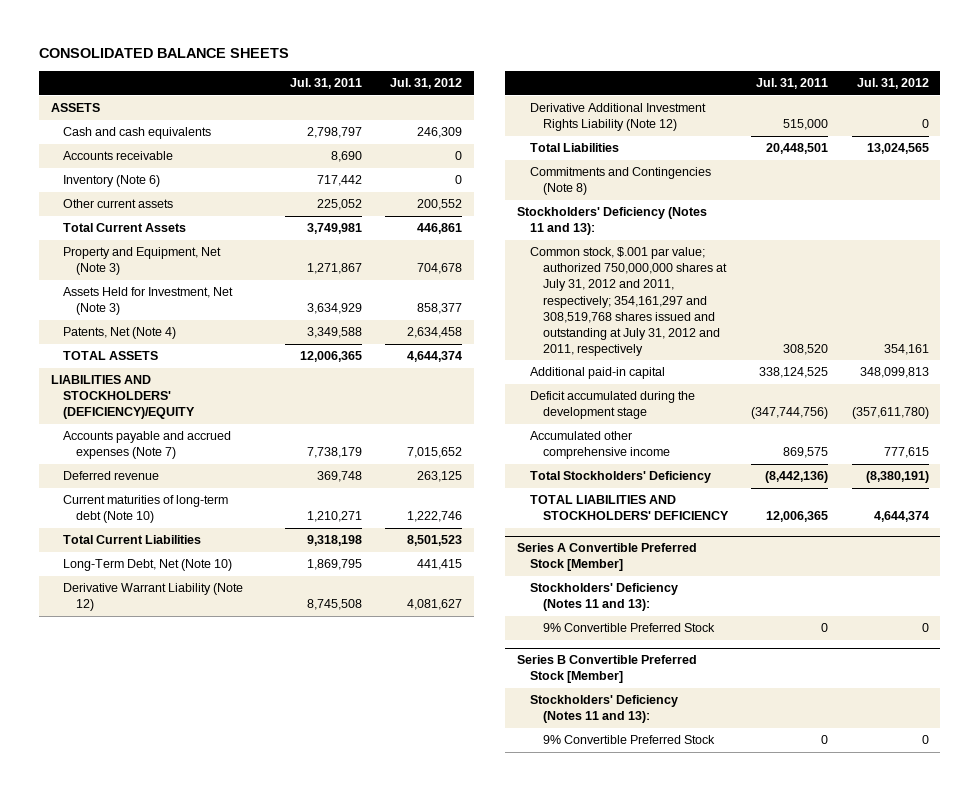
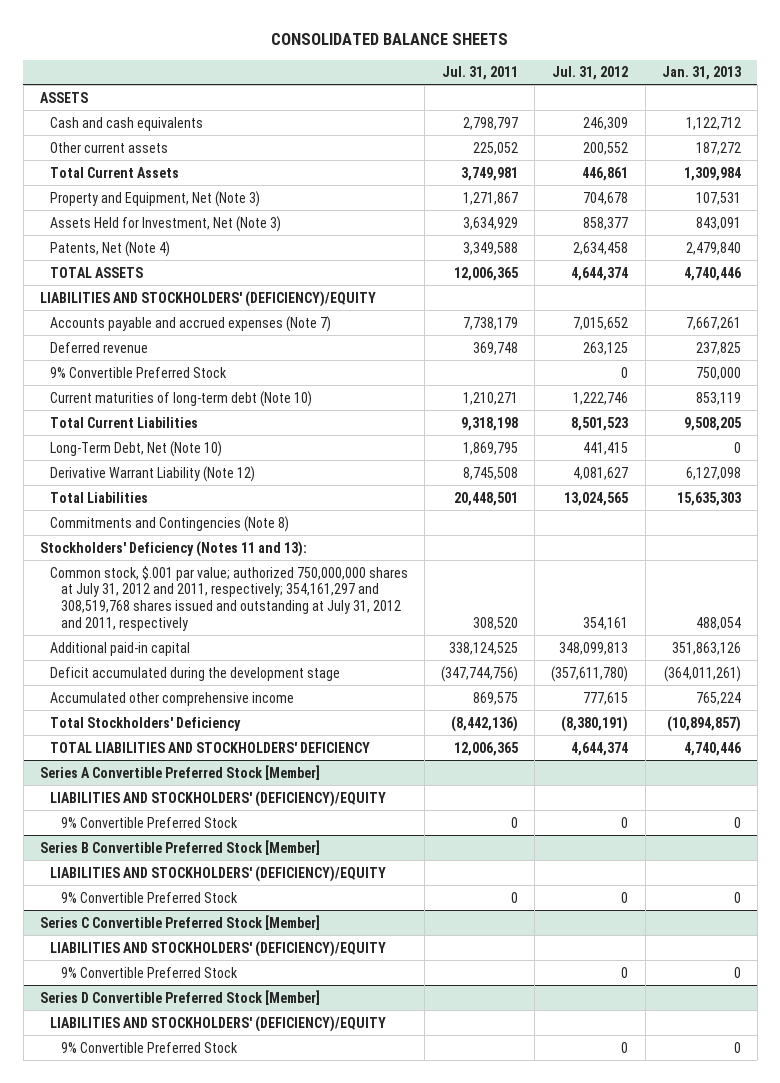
- | Jul. 31, 2011 | Jul. 31, 2012
+ | Jul. 31, 2011 | Jul. 31, 2012 | Jan. 31, 2013
- Accounts receivable | 8,690 | 0
- Inventory (Note 6) | 717,442 | 0
+ 9% Convertible Preferred Stock | | 0 | 750,000
- Derivative Additional Investment Rights Liability (Note 12) | 515,000 | 0
@ Series A Convertible Preferred Stock [Member]
- Stockholders' Deficiency (Notes 11 and 13):
+ LIABILITIES AND STOCKHOLDERS' (DEFICIENCY)/EQUITY
@ Series B Convertible Preferred Stock [Member]
- Stockholders' Deficiency (Notes 11 and 13):
+ LIABILITIES AND STOCKHOLDERS' (DEFICIENCY)/EQUITY
+ Series C Convertible Preferred Stock [Member]
+ LIABILITIES AND STOCKHOLDERS' (DEFICIENCY)/EQUITY
+ 9% Convertible Preferred Stock | | 0 | 0
+ Series D Convertible Preferred Stock [Member]
+ LIABILITIES AND STOCKHOLDERS' (DEFICIENCY)/EQUITY
+ 9% Convertible Preferred Stock | | 0 | 0

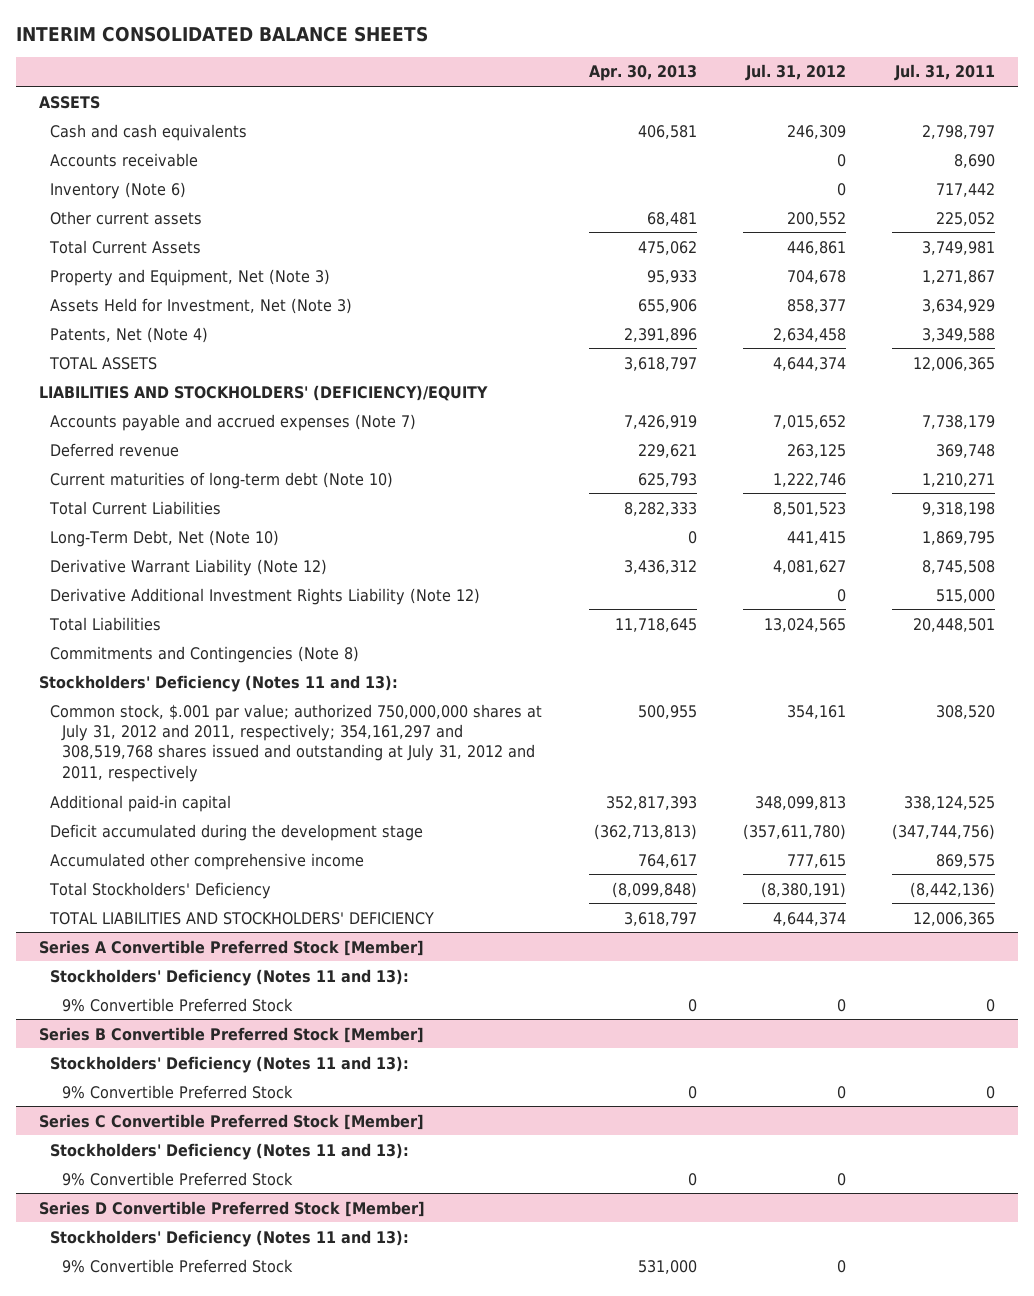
- CONSOLIDATED BALANCE SHEETS
+ INTERIM CONSOLIDATED BALANCE SHEETS
- | Jul. 31, 2011 | Jul. 31, 2012 | Jan. 31, 2013
+ | Apr. 30, 2013 | Jul. 31, 2012 | Jul. 31, 2011
+ Accounts receivable | | 0 | 8,690
+ Inventory (Note 6) | | 0 | 717,442
- 9% Convertible Preferred Stock | | 0 | 750,000
+ Derivative Additional Investment Rights Liability (Note 12) | | 0 | 515,000
@ Series A Convertible Preferred Stock [Member]
- LIABILITIES AND STOCKHOLDERS' (DEFICIENCY)/EQUITY
+ Stockholders' Deficiency (Notes 11 and 13):
@ Series B Convertible Preferred Stock [Member]
- LIABILITIES AND STOCKHOLDERS' (DEFICIENCY)/EQUITY
+ Stockholders' Deficiency (Notes 11 and 13):
@ Series C Convertible Preferred Stock [Member]
- LIABILITIES AND STOCKHOLDERS' (DEFICIENCY)/EQUITY
+ Stockholders' Deficiency (Notes 11 and 13):
@ Series D Convertible Preferred Stock [Member]
- LIABILITIES AND STOCKHOLDERS' (DEFICIENCY)/EQUITY
+ Stockholders' Deficiency (Notes 11 and 13):

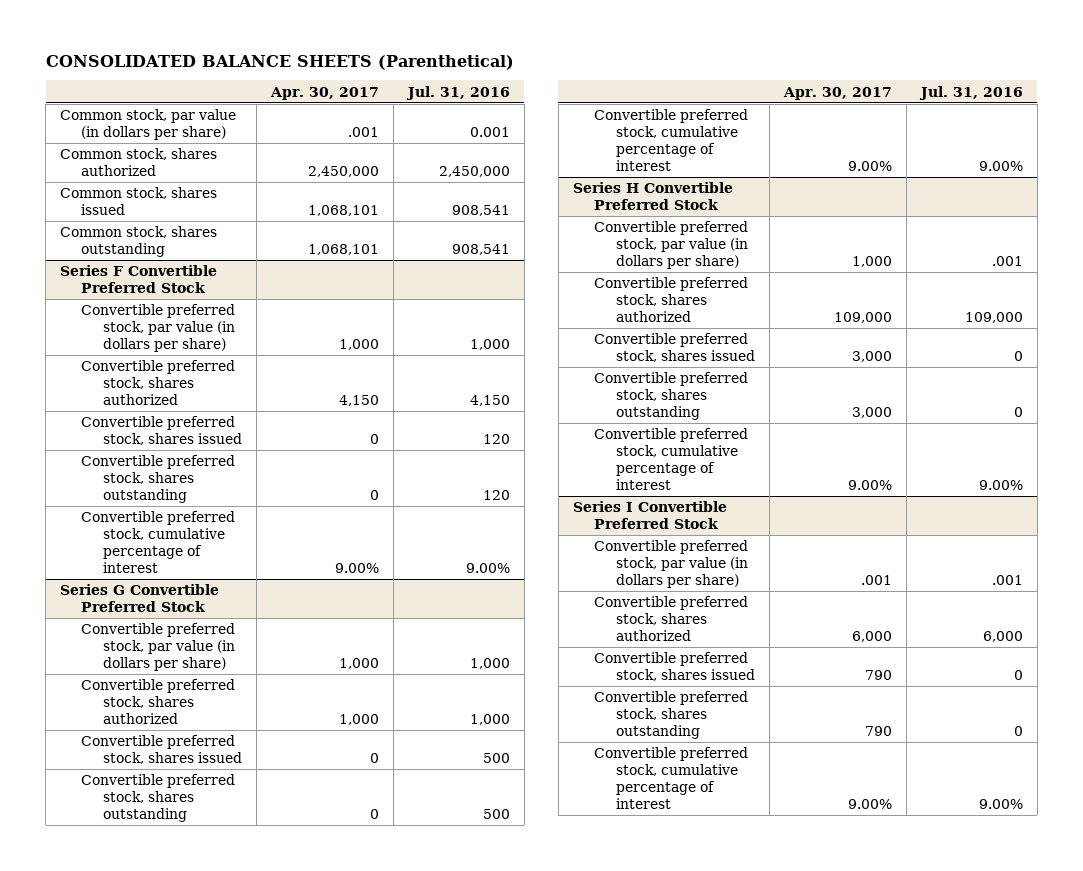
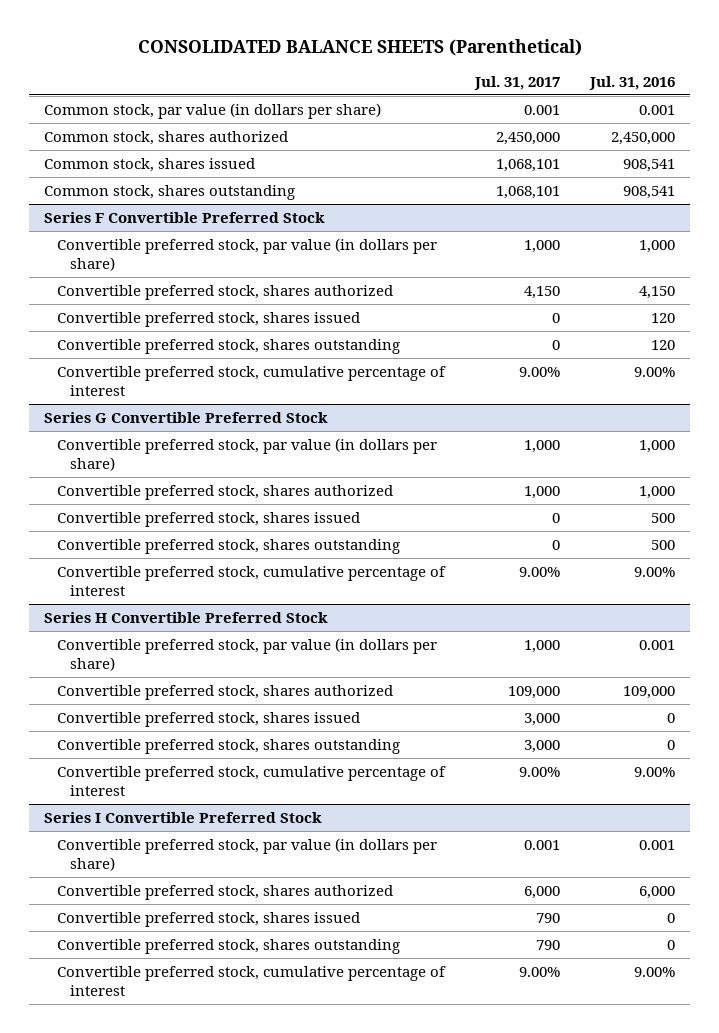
- | Apr. 30, 2017 | Jul. 31, 2016
+ | Jul. 31, 2017 | Jul. 31, 2016
@ Series H Convertible Preferred Stock
- Convertible preferred stock, par value (in dollars per share) | 1,000 | .001
+ Convertible preferred stock, par value (in dollars per share) | 1,000 | 0.001
@ Series I Convertible Preferred Stock
- Convertible preferred stock, par value (in dollars per share) | .001 | .001
+ Convertible preferred stock, par value (in dollars per share) | 0.001 | 0.001

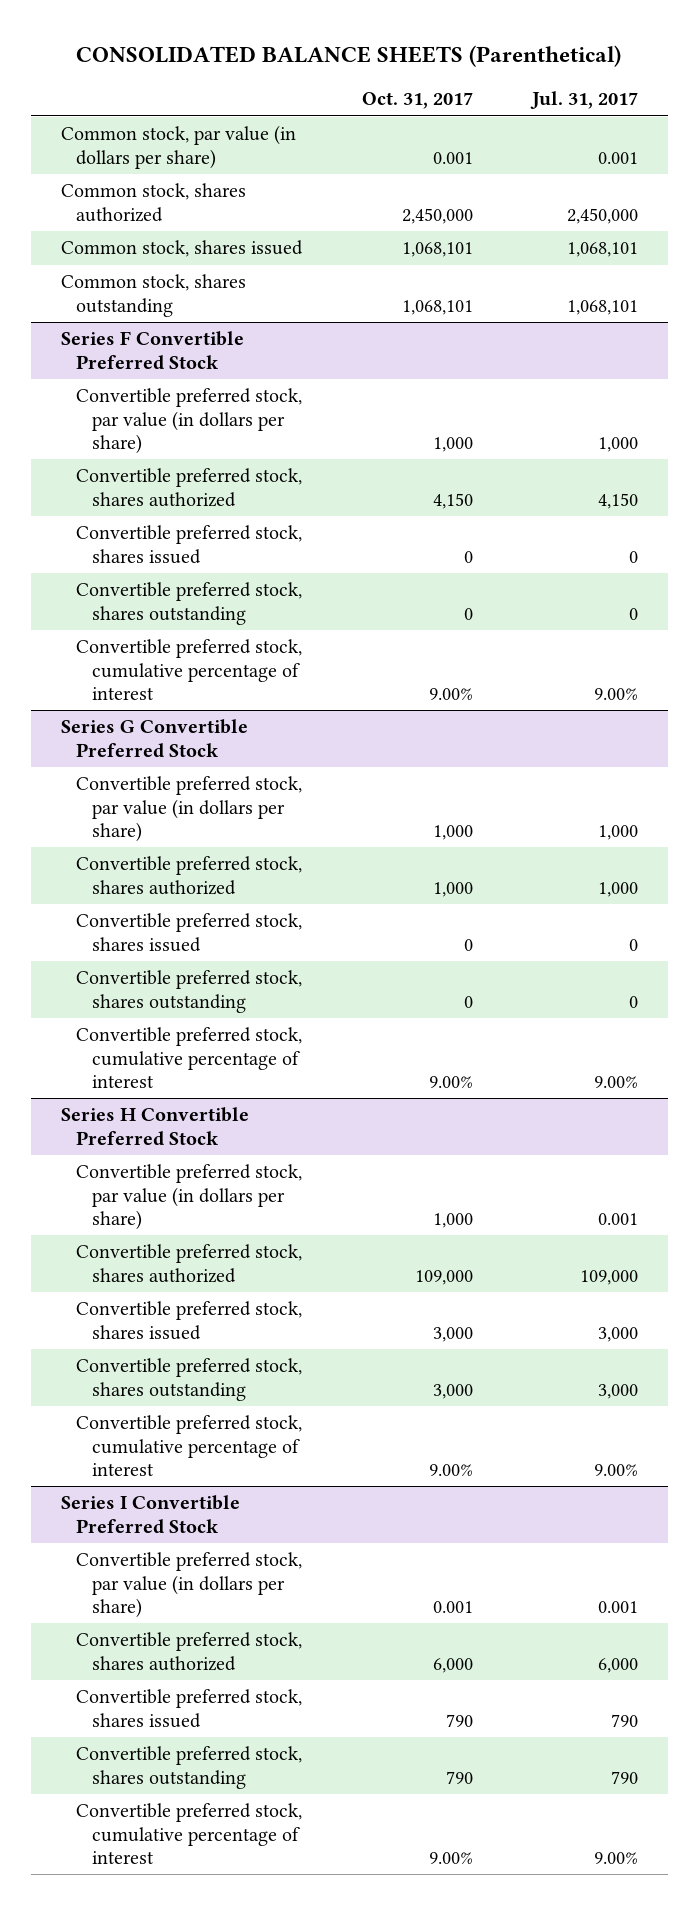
- | Jul. 31, 2017 | Jul. 31, 2016
+ | Oct. 31, 2017 | Jul. 31, 2017
@ Series H Convertible Preferred Stock
- Convertible preferred stock, par value (in dollars per share) | 1,000 | 0.001
+ Convertible preferred stock, par value (in dollars per share) | 1,000 | 0.001

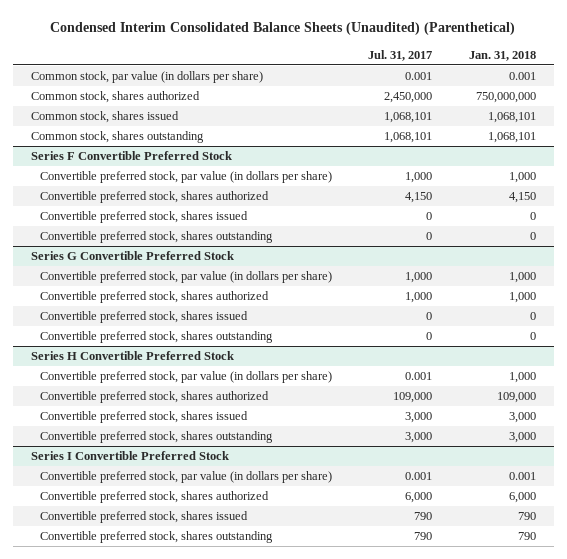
- CONSOLIDATED BALANCE SHEETS (Parenthetical)
+ Condensed Interim Consolidated Balance Sheets (Unaudited) (Parenthetical)
- | Oct. 31, 2017 | Jul. 31, 2017
+ | Jul. 31, 2017 | Jan. 31, 2018
@ Series F Convertible Preferred Stock
- Convertible preferred stock, cumulative percentage of interest | 9.00% | 9.00%
@ Series G Convertible Preferred Stock
- Convertible preferred stock, cumulative percentage of interest | 9.00% | 9.00%
@ Series H Convertible Preferred Stock
- Convertible preferred stock, cumulative percentage of interest | 9.00% | 9.00%
@ Series I Convertible Preferred Stock
- Convertible preferred stock, cumulative percentage of interest | 9.00% | 9.00%

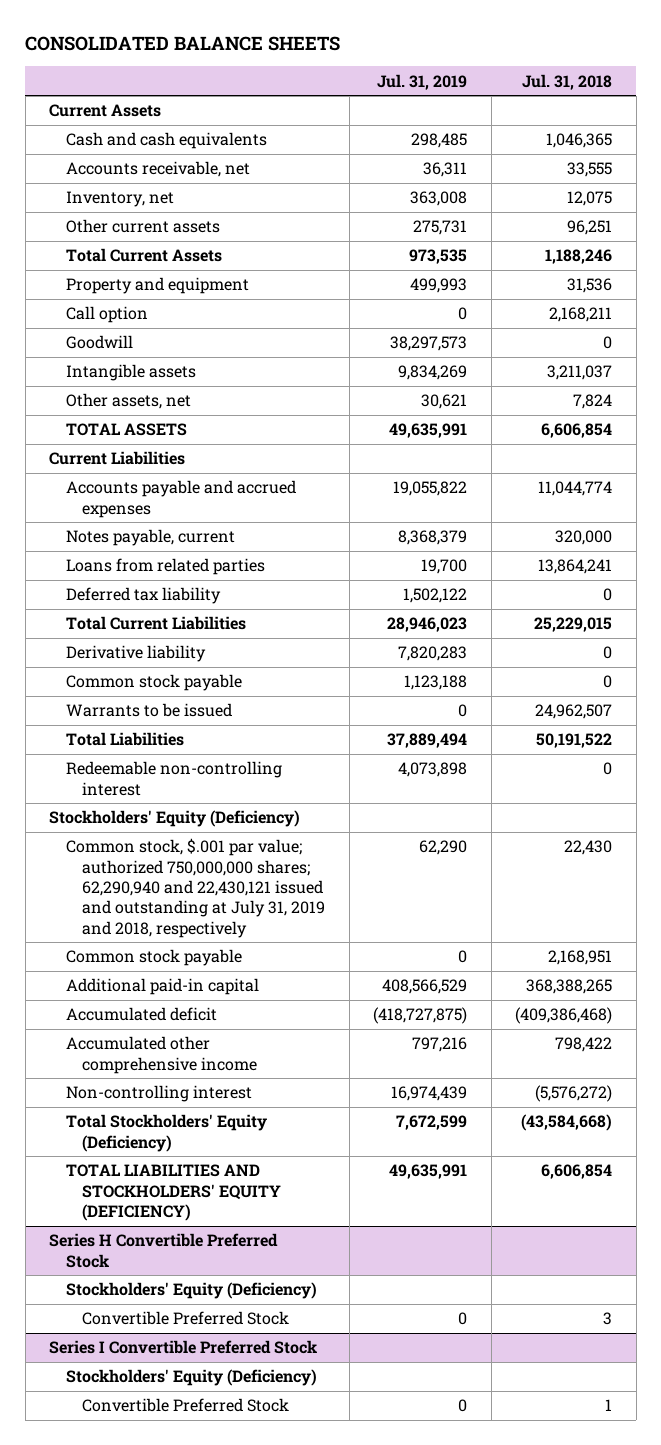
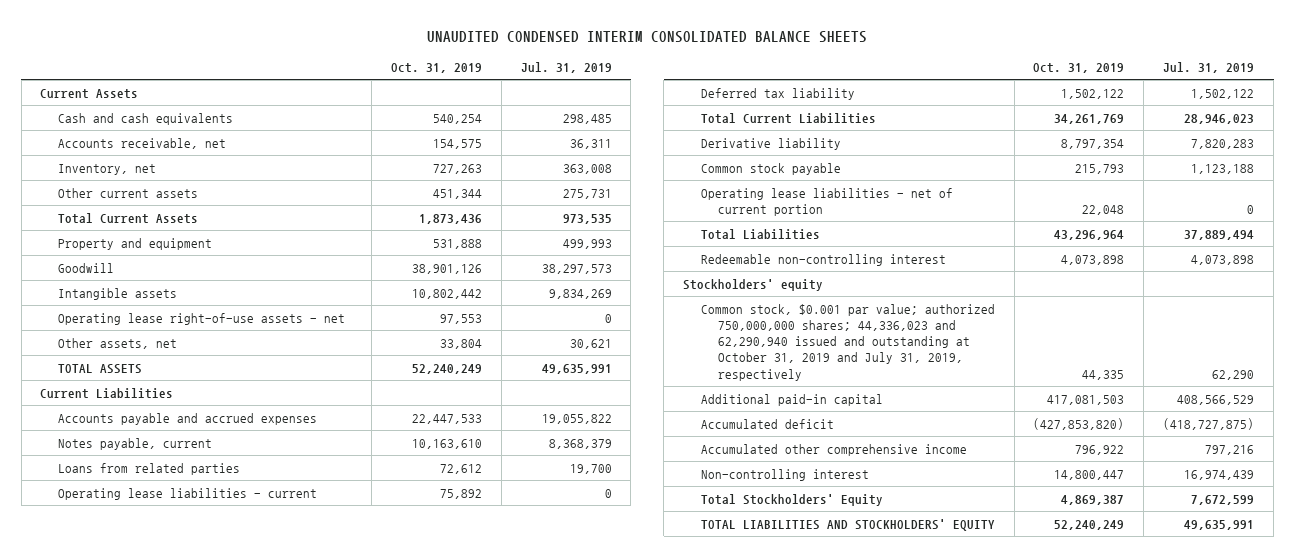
- CONSOLIDATED BALANCE SHEETS
+ UNAUDITED CONDENSED INTERIM CONSOLIDATED BALANCE SHEETS
- | Jul. 31, 2019 | Jul. 31, 2018
+ | Oct. 31, 2019 | Jul. 31, 2019
- Call option | 0 | 2,168,211
+ Operating lease right-of-use assets - net | 97,553 | 0
+ Operating lease liabilities - current | 75,892 | 0
- Warrants to be issued | 0 | 24,962,507
+ Operating lease liabilities - net of current portion | 22,048 | 0
- Stockholders' Equity (Deficiency)
- Common stock, $.001 par value; authorized 750,000,000 shares; 62,290,940 and 22,430,121 issued and outstanding at July 31, 2019 and 2018, respectively | 62,290 | 22,430
- Common stock payable | 0 | 2,168,951
+ Stockholders' equity
+ Common stock, $0.001 par value; authorized 750,000,000 shares; 44,336,023 and 62,290,940 issued and outstanding at October 31, 2019 and July 31, 2019, respectively | 44,335 | 62,290
- Total Stockholders' Equity (Deficiency) | 7,672,599 | (43,584,668)
- TOTAL LIABILITIES AND STOCKHOLDERS' EQUITY (DEFICIENCY) | 49,635,991 | 6,606,854
- Series H Convertible Preferred Stock
- Stockholders' Equity (Deficiency)
- Convertible Preferred Stock | 0 | 3
- Series I Convertible Preferred Stock
- Stockholders' Equity (Deficiency)
- Convertible Preferred Stock | 0 | 1
+ Total Stockholders' Equity | 4,869,387 | 7,672,599
+ TOTAL LIABILITIES AND STOCKHOLDERS' EQUITY | 52,240,249 | 49,635,991

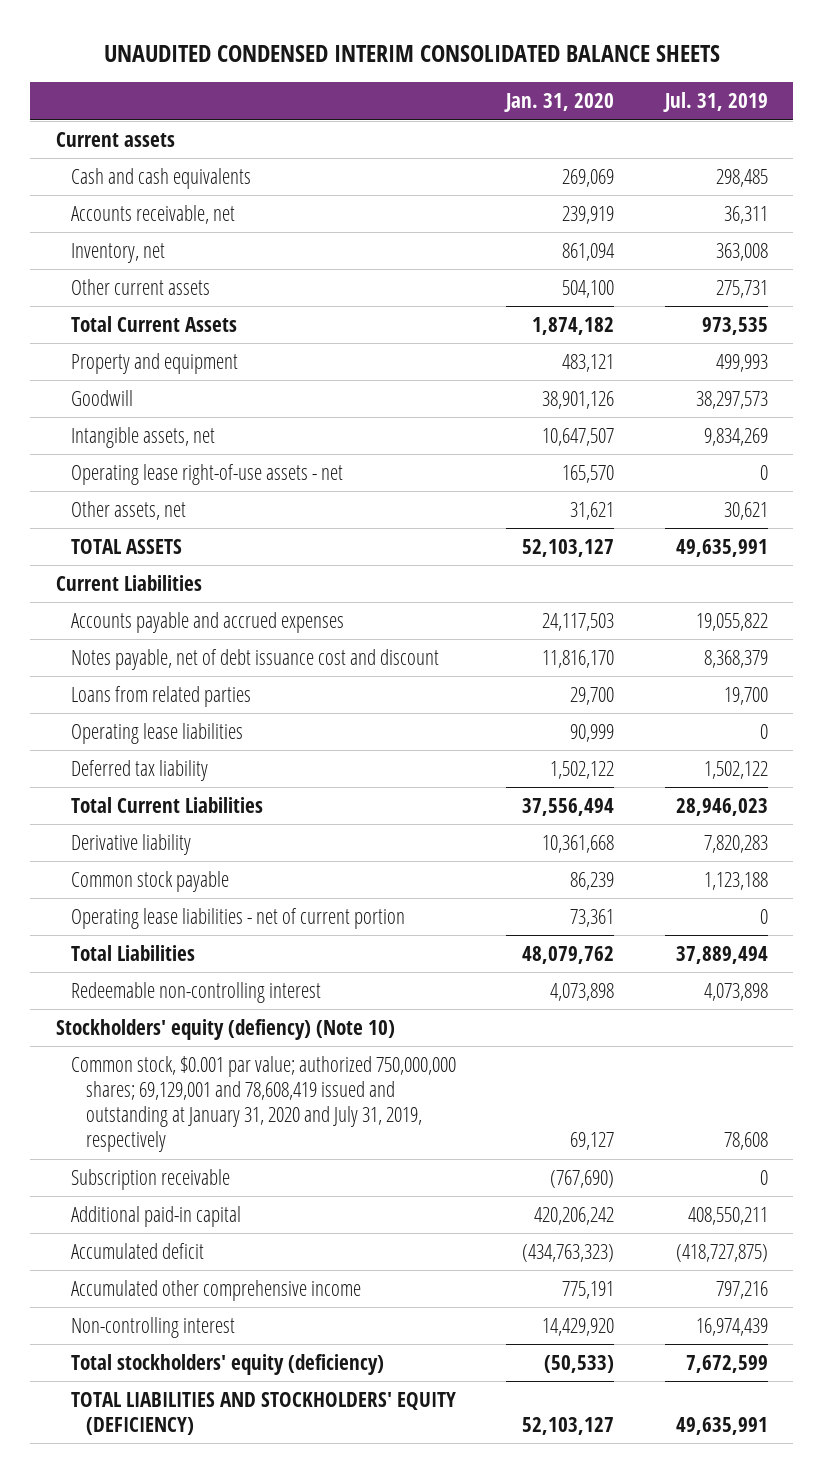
- | Oct. 31, 2019 | Jul. 31, 2019
+ | Jan. 31, 2020 | Jul. 31, 2019
- Current Assets
+ Current assets
- Intangible assets | 10,802,442 | 9,834,269
+ Intangible assets, net | 10,647,507 | 9,834,269
- Notes payable, current | 10,163,610 | 8,368,379
+ Notes payable, net of debt issuance cost and discount | 11,816,170 | 8,368,379
- Operating lease liabilities - current | 75,892 | 0
+ Operating lease liabilities | 90,999 | 0
- Stockholders' equity
- Common stock, $0.001 par value; authorized 750,000,000 shares; 44,336,023 and 62,290,940 issued and outstanding at October 31, 2019 and July 31, 2019, respectively | 44,335 | 62,290
- Additional paid-in capital | 417,081,503 | 408,566,529
+ Stockholders' equity (defiency) (Note 10)
+ Common stock, $0.001 par value; authorized 750,000,000 shares; 69,129,001 and 78,608,419 issued and outstanding at January 31, 2020 and July 31, 2019, respectively | 69,127 | 78,608
+ Subscription receivable | (767,690) | 0
+ Additional paid-in capital | 420,206,242 | 408,550,211
- Total Stockholders' Equity | 4,869,387 | 7,672,599
- TOTAL LIABILITIES AND STOCKHOLDERS' EQUITY | 52,240,249 | 49,635,991
+ Total stockholders' equity (deficiency) | (50,533) | 7,672,599
+ TOTAL LIABILITIES AND STOCKHOLDERS' EQUITY (DEFICIENCY) | 52,103,127 | 49,635,991

